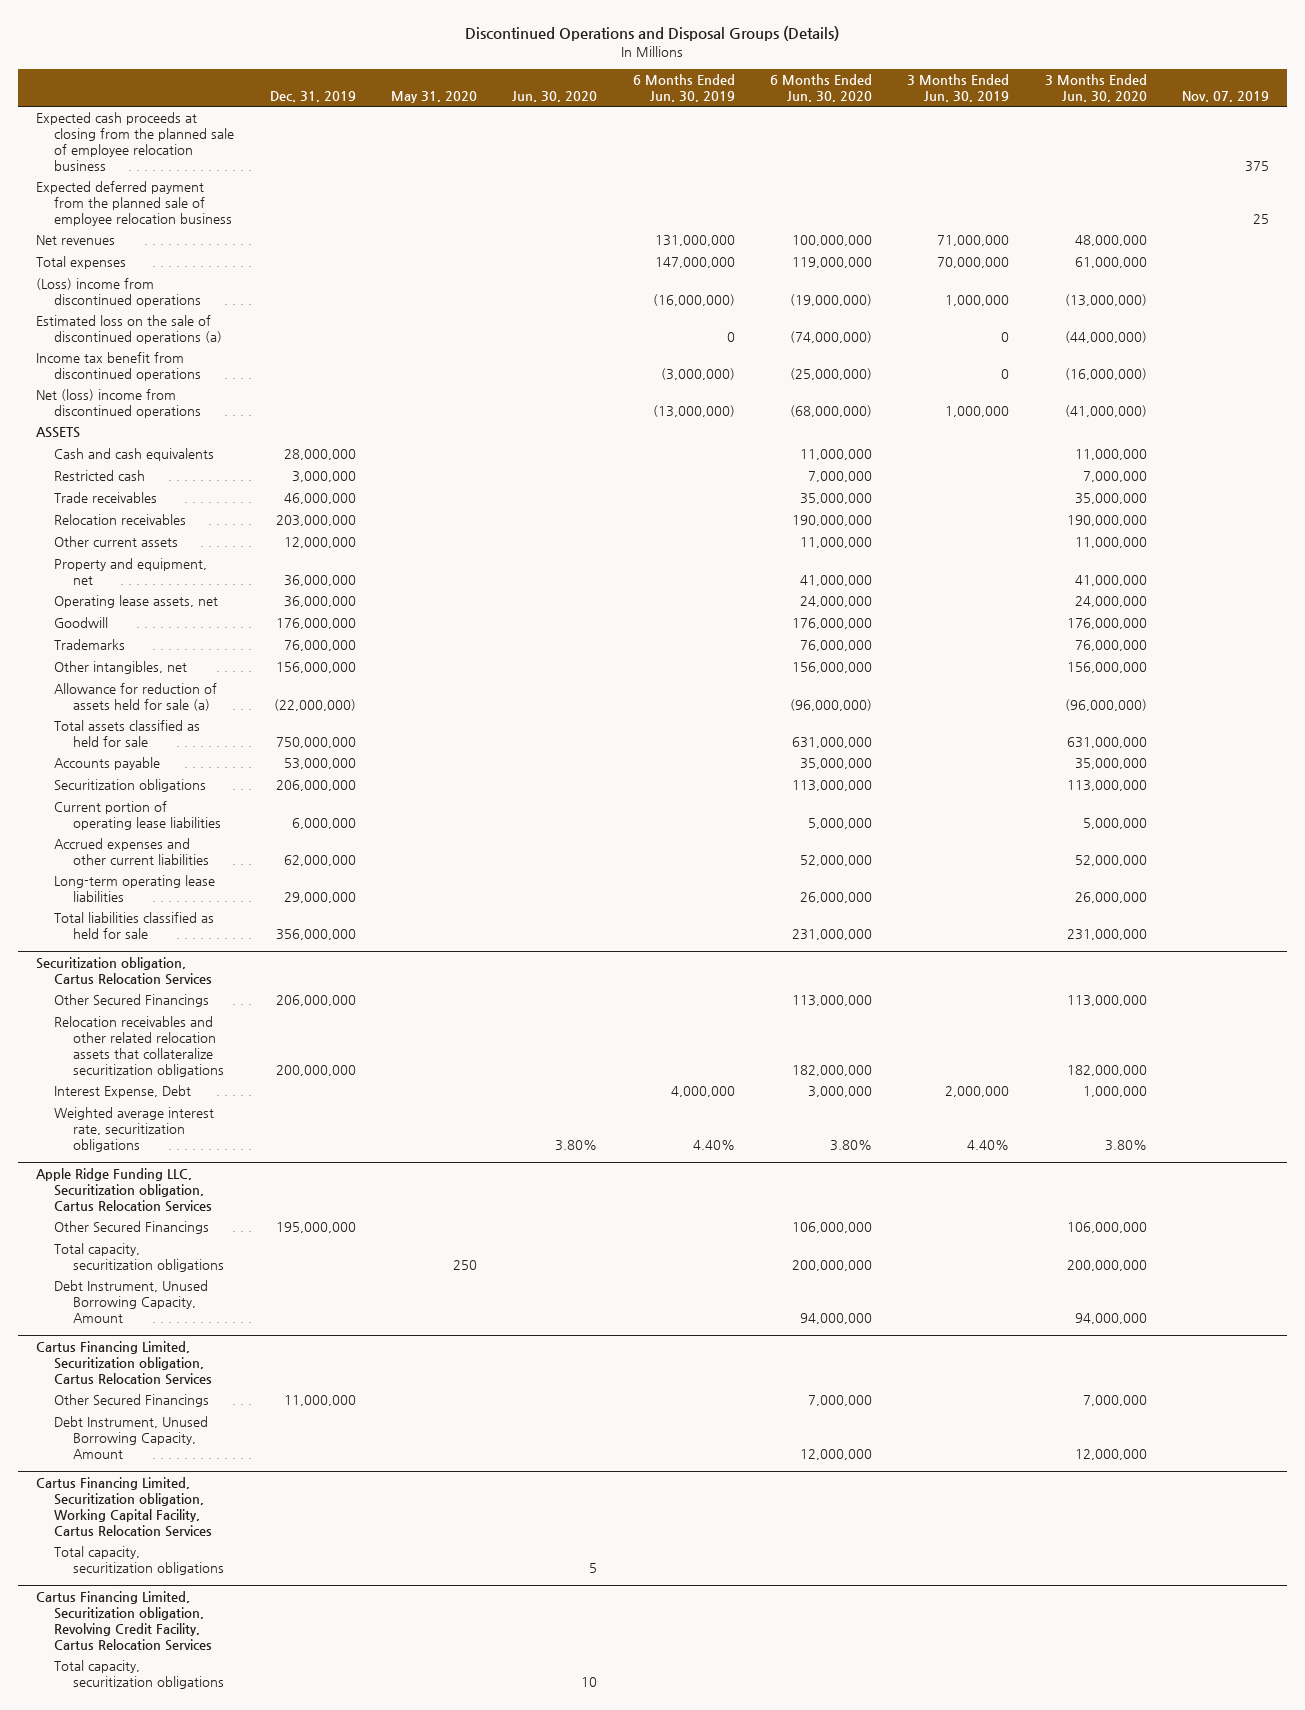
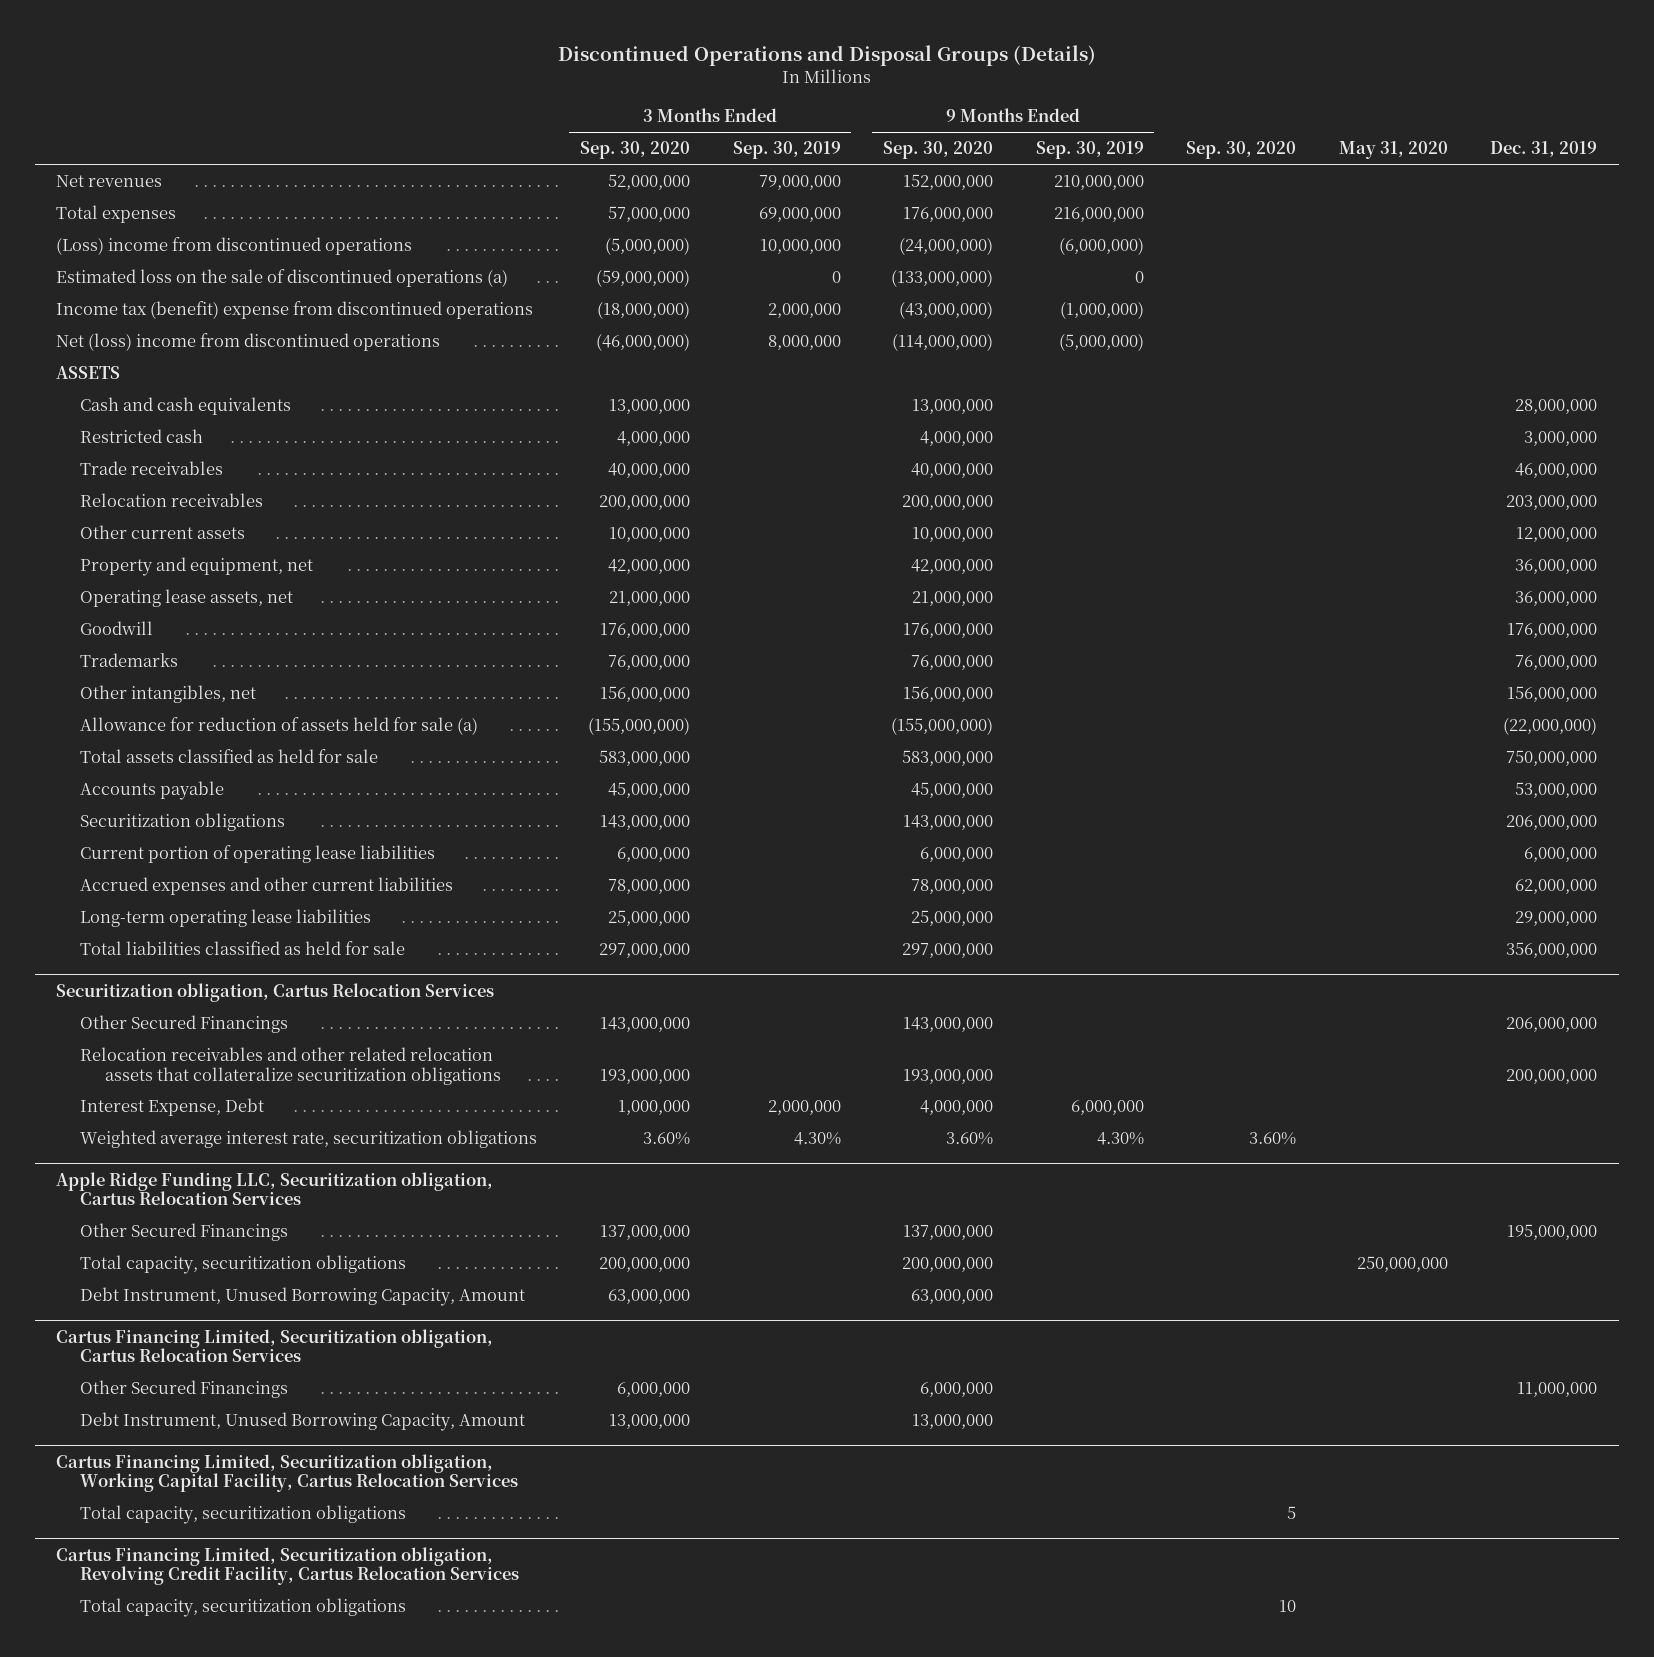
- | Dec. 31, 2019 | May 31, 2020 | Jun. 30, 2020 | 6 Months Ended Jun. 30, 2019 | 6 Months Ended Jun. 30, 2020 | 3 Months Ended Jun. 30, 2019 | 3 Months Ended Jun. 30, 2020 | Nov. 07, 2019
+ | 3 Months Ended Sep. 30, 2020 | 3 Months Ended Sep. 30, 2019 | 9 Months Ended Sep. 30, 2020 | 9 Months Ended Sep. 30, 2019 | Sep. 30, 2020 | May 31, 2020 | Dec. 31, 2019
- Expected cash proceeds at closing from the planned sale of employee relocation business | | | | | | | | 375
- Expected deferred payment from the planned sale of employee relocation business | | | | | | | | 25
- Income tax benefit from discontinued operations | | | | (3,000,000) | (25,000,000) | 0 | (16,000,000) |
+ Income tax (benefit) expense from discontinued operations | (18,000,000) | 2,000,000 | (43,000,000) | (1,000,000) | | |
@ Apple Ridge Funding LLC, Securitization obligation, Cartus Relocation Services
- Total capacity, securitization obligations | | 250 | | | 200,000,000 | | 200,000,000 |
+ Total capacity, securitization obligations | 200,000,000 | | 200,000,000 | | | 250,000,000 |

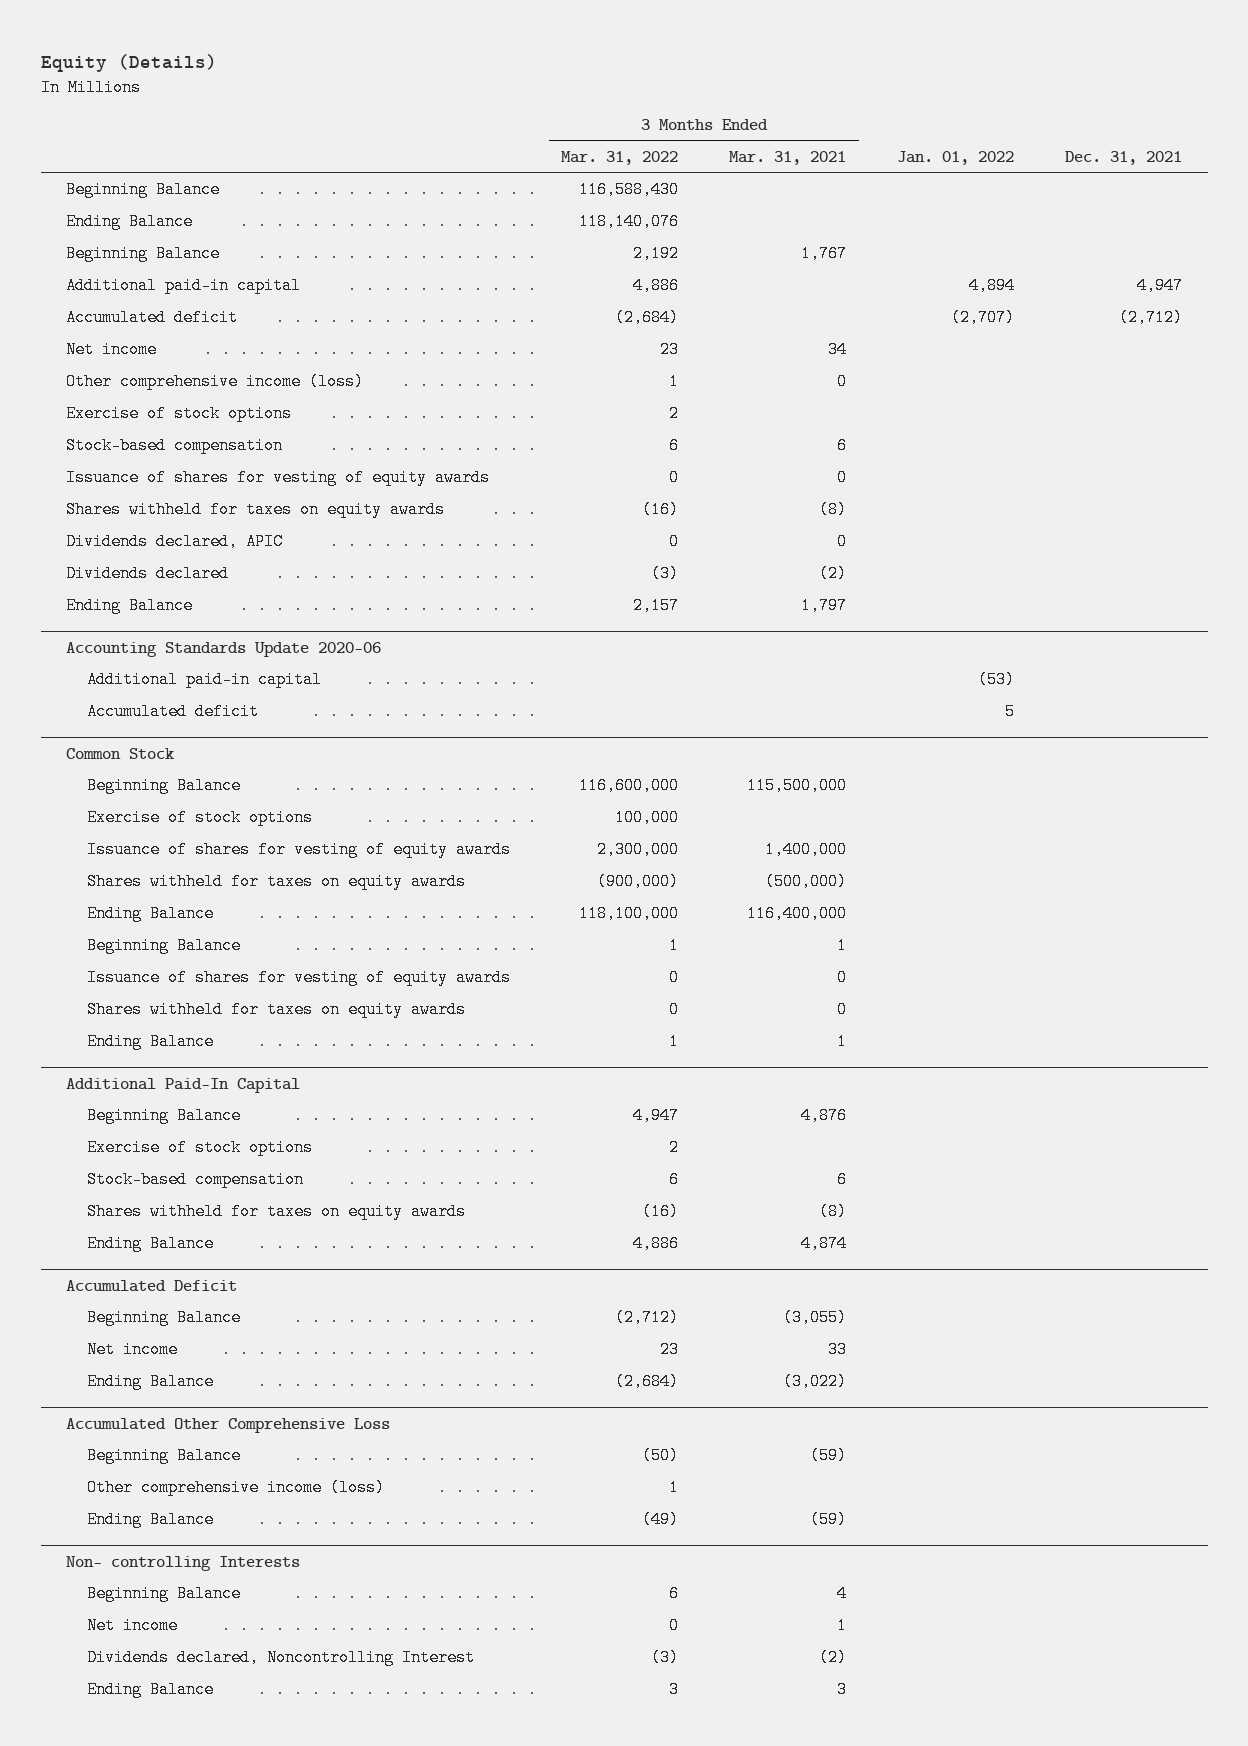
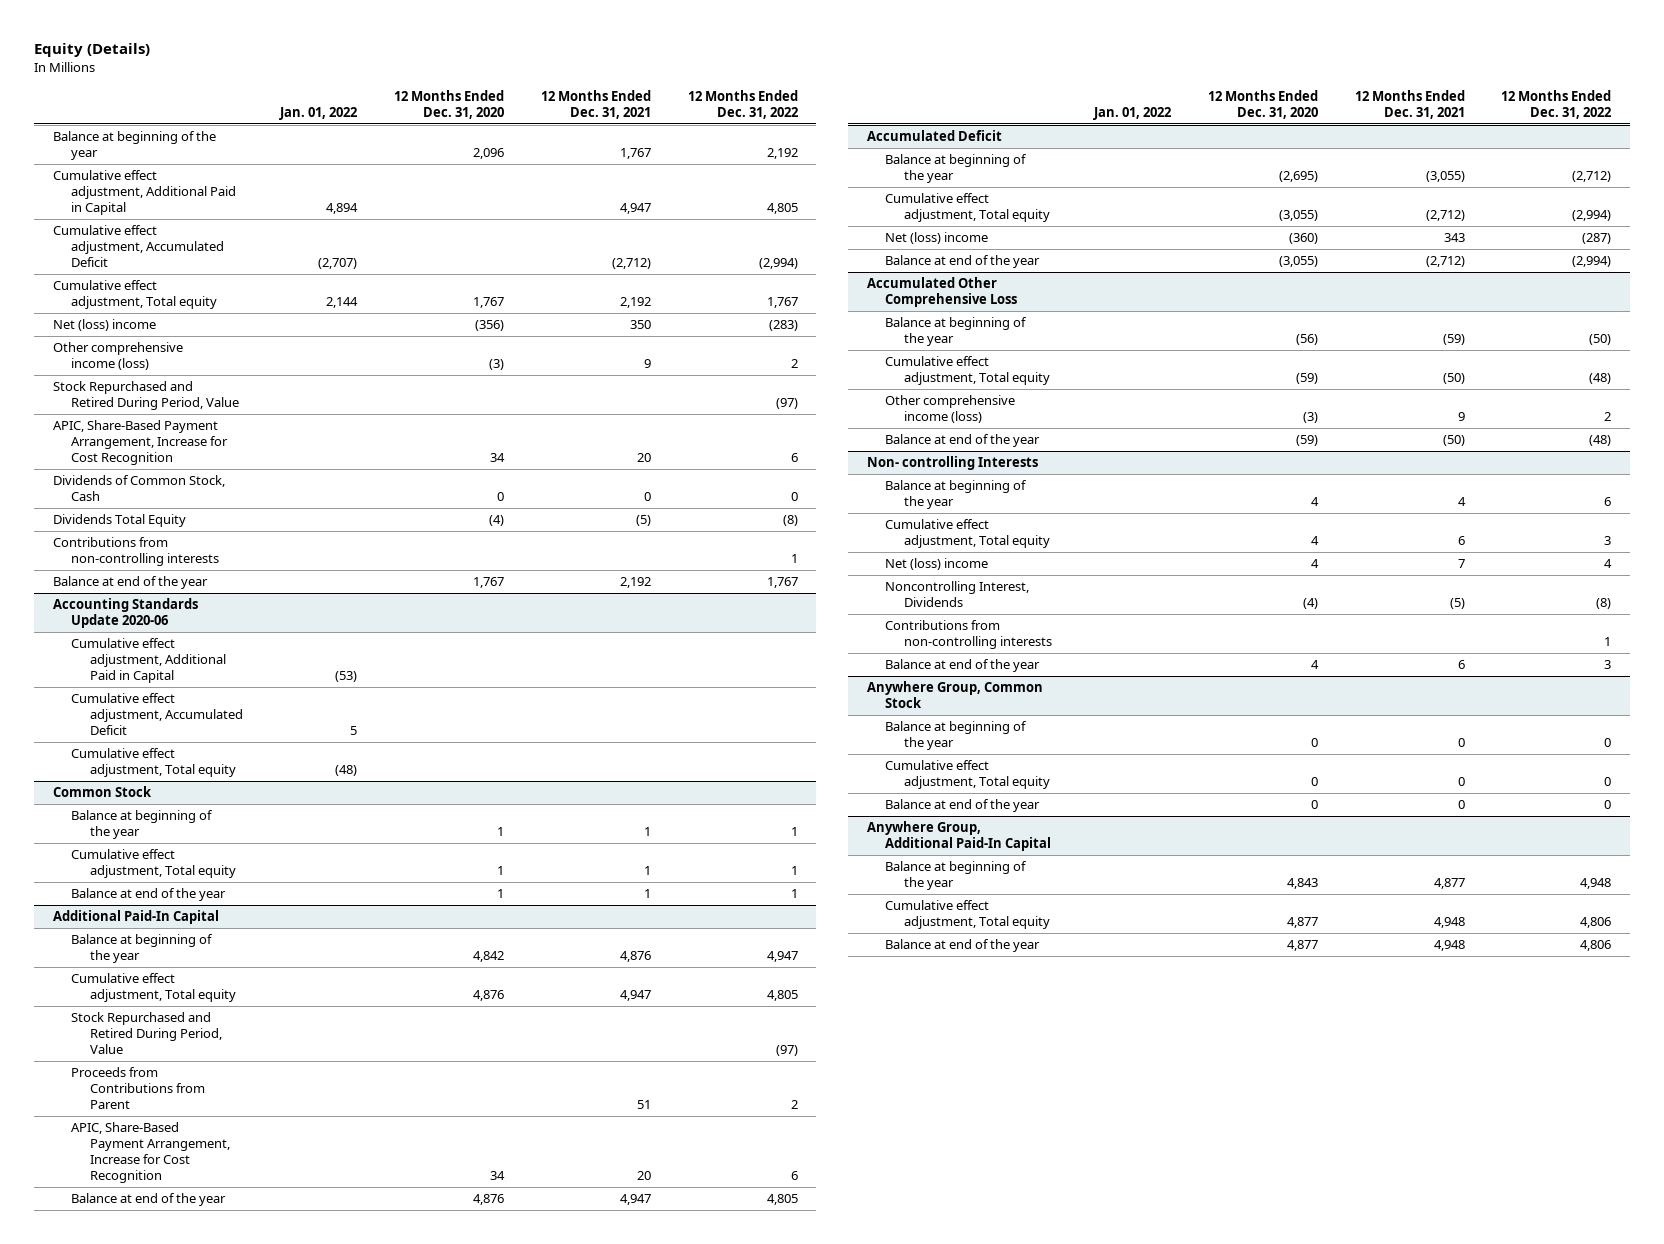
- | 3 Months Ended Mar. 31, 2022 | 3 Months Ended Mar. 31, 2021 | Jan. 01, 2022 | Dec. 31, 2021
+ | Jan. 01, 2022 | 12 Months Ended Dec. 31, 2020 | 12 Months Ended Dec. 31, 2021 | 12 Months Ended Dec. 31, 2022
- Beginning Balance | 116,588,430 | | |
- Ending Balance | 118,140,076 | | |
- Beginning Balance | 2,192 | 1,767 | |
- Additional paid-in capital | 4,886 | | 4,894 | 4,947
- Accumulated deficit | (2,684) | | (2,707) | (2,712)
- Net income | 23 | 34 | |
+ Balance at beginning of the year | | 2,096 | 1,767 | 2,192
+ Cumulative effect adjustment, Additional Paid in Capital | 4,894 | | 4,947 | 4,805
+ Cumulative effect adjustment, Accumulated Deficit | (2,707) | | (2,712) | (2,994)
+ Cumulative effect adjustment, Total equity | 2,144 | 1,767 | 2,192 | 1,767
+ Net (loss) income | | (356) | 350 | (283)
- Exercise of stock options | 2 | | |
- Stock-based compensation | 6 | 6 | |
- Issuance of shares for vesting of equity awards | 0 | 0 | |
- Shares withheld for taxes on equity awards | (16) | (8) | |
- Dividends declared, APIC | 0 | 0 | |
- Dividends declared | (3) | (2) | |
- Ending Balance | 2,157 | 1,797 | |
+ Stock Repurchased and Retired During Period, Value | | | | (97)
+ APIC, Share-Based Payment Arrangement, Increase for Cost Recognition | | 34 | 20 | 6
+ Dividends of Common Stock, Cash | | 0 | 0 | 0
+ Dividends Total Equity | | (4) | (5) | (8)
+ Contributions from non-controlling interests | | | | 1
+ Balance at end of the year | | 1,767 | 2,192 | 1,767
@ Accounting Standards Update 2020-06
- Additional paid-in capital | | | (53) |
- Accumulated deficit | | | 5 |
+ Cumulative effect adjustment, Additional Paid in Capital | (53) | | |
+ Cumulative effect adjustment, Accumulated Deficit | 5 | | |
+ Cumulative effect adjustment, Total equity | (48) | | |
@ Common Stock
- Beginning Balance | 116,600,000 | 115,500,000 | |
- Exercise of stock options | 100,000 | | |
- Issuance of shares for vesting of equity awards | 2,300,000 | 1,400,000 | |
- Shares withheld for taxes on equity awards | (900,000) | (500,000) | |
- Ending Balance | 118,100,000 | 116,400,000 | |
- Beginning Balance | 1 | 1 | |
- Issuance of shares for vesting of equity awards | 0 | 0 | |
- Shares withheld for taxes on equity awards | 0 | 0 | |
- Ending Balance | 1 | 1 | |
+ Balance at beginning of the year | | 1 | 1 | 1
+ Cumulative effect adjustment, Total equity | | 1 | 1 | 1
+ Balance at end of the year | | 1 | 1 | 1
@ Additional Paid-In Capital
- Beginning Balance | 4,947 | 4,876 | |
- Exercise of stock options | 2 | | |
- Stock-based compensation | 6 | 6 | |
- Shares withheld for taxes on equity awards | (16) | (8) | |
- Ending Balance | 4,886 | 4,874 | |
+ Balance at beginning of the year | | 4,842 | 4,876 | 4,947
+ Cumulative effect adjustment, Total equity | | 4,876 | 4,947 | 4,805
+ Stock Repurchased and Retired During Period, Value | | | | (97)
+ Proceeds from Contributions from Parent | | | 51 | 2
+ APIC, Share-Based Payment Arrangement, Increase for Cost Recognition | | 34 | 20 | 6
+ Balance at end of the year | | 4,876 | 4,947 | 4,805
@ Accumulated Deficit
- Beginning Balance | (2,712) | (3,055) | |
- Net income | 23 | 33 | |
- Ending Balance | (2,684) | (3,022) | |
+ Balance at beginning of the year | | (2,695) | (3,055) | (2,712)
+ Cumulative effect adjustment, Total equity | | (3,055) | (2,712) | (2,994)
+ Net (loss) income | | (360) | 343 | (287)
+ Balance at end of the year | | (3,055) | (2,712) | (2,994)
@ Accumulated Other Comprehensive Loss
- Beginning Balance | (50) | (59) | |
+ Balance at beginning of the year | | (56) | (59) | (50)
+ Cumulative effect adjustment, Total equity | | (59) | (50) | (48)
- Ending Balance | (49) | (59) | |
+ Balance at end of the year | | (59) | (50) | (48)
@ Non- controlling Interests
- Beginning Balance | 6 | 4 | |
- Net income | 0 | 1 | |
- Dividends declared, Noncontrolling Interest | (3) | (2) | |
- Ending Balance | 3 | 3 | |
+ Balance at beginning of the year | | 4 | 4 | 6
+ Cumulative effect adjustment, Total equity | | 4 | 6 | 3
+ Net (loss) income | | 4 | 7 | 4
+ Noncontrolling Interest, Dividends | | (4) | (5) | (8)
+ Contributions from non-controlling interests | | | | 1
+ Balance at end of the year | | 4 | 6 | 3
+ Anywhere Group, Common Stock
+ Balance at beginning of the year | | 0 | 0 | 0
+ Cumulative effect adjustment, Total equity | | 0 | 0 | 0
+ Balance at end of the year | | 0 | 0 | 0
+ Anywhere Group, Additional Paid-In Capital
+ Balance at beginning of the year | | 4,843 | 4,877 | 4,948
+ Cumulative effect adjustment, Total equity | | 4,877 | 4,948 | 4,806
+ Balance at end of the year | | 4,877 | 4,948 | 4,806

